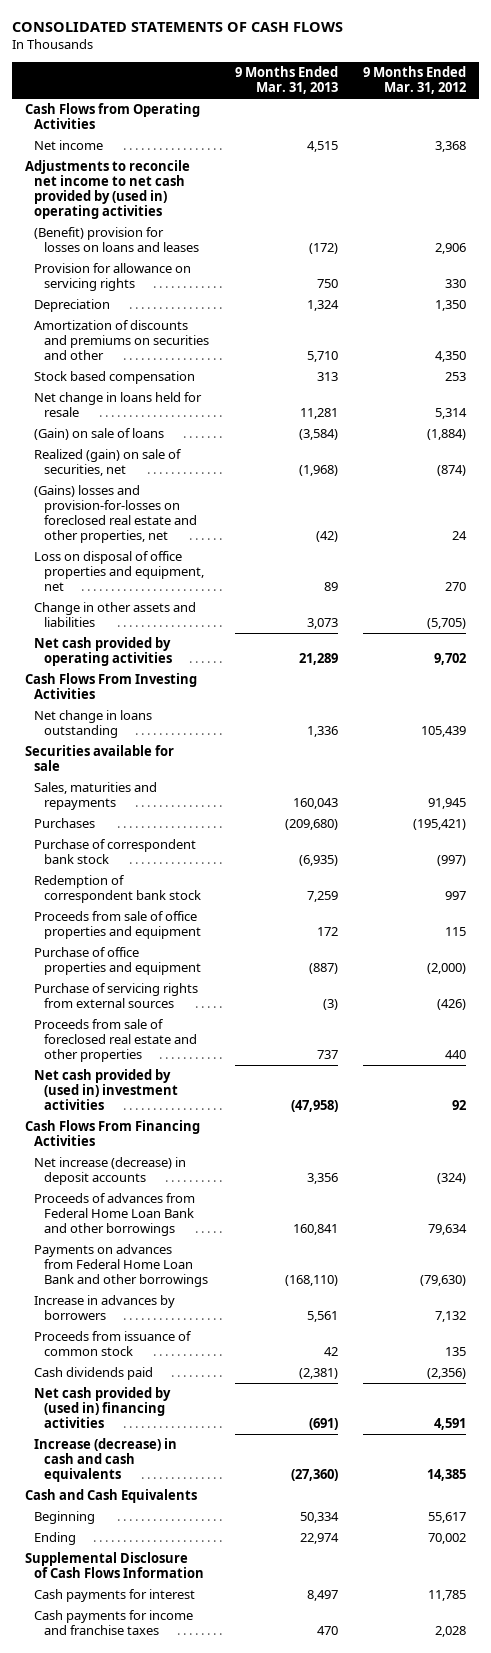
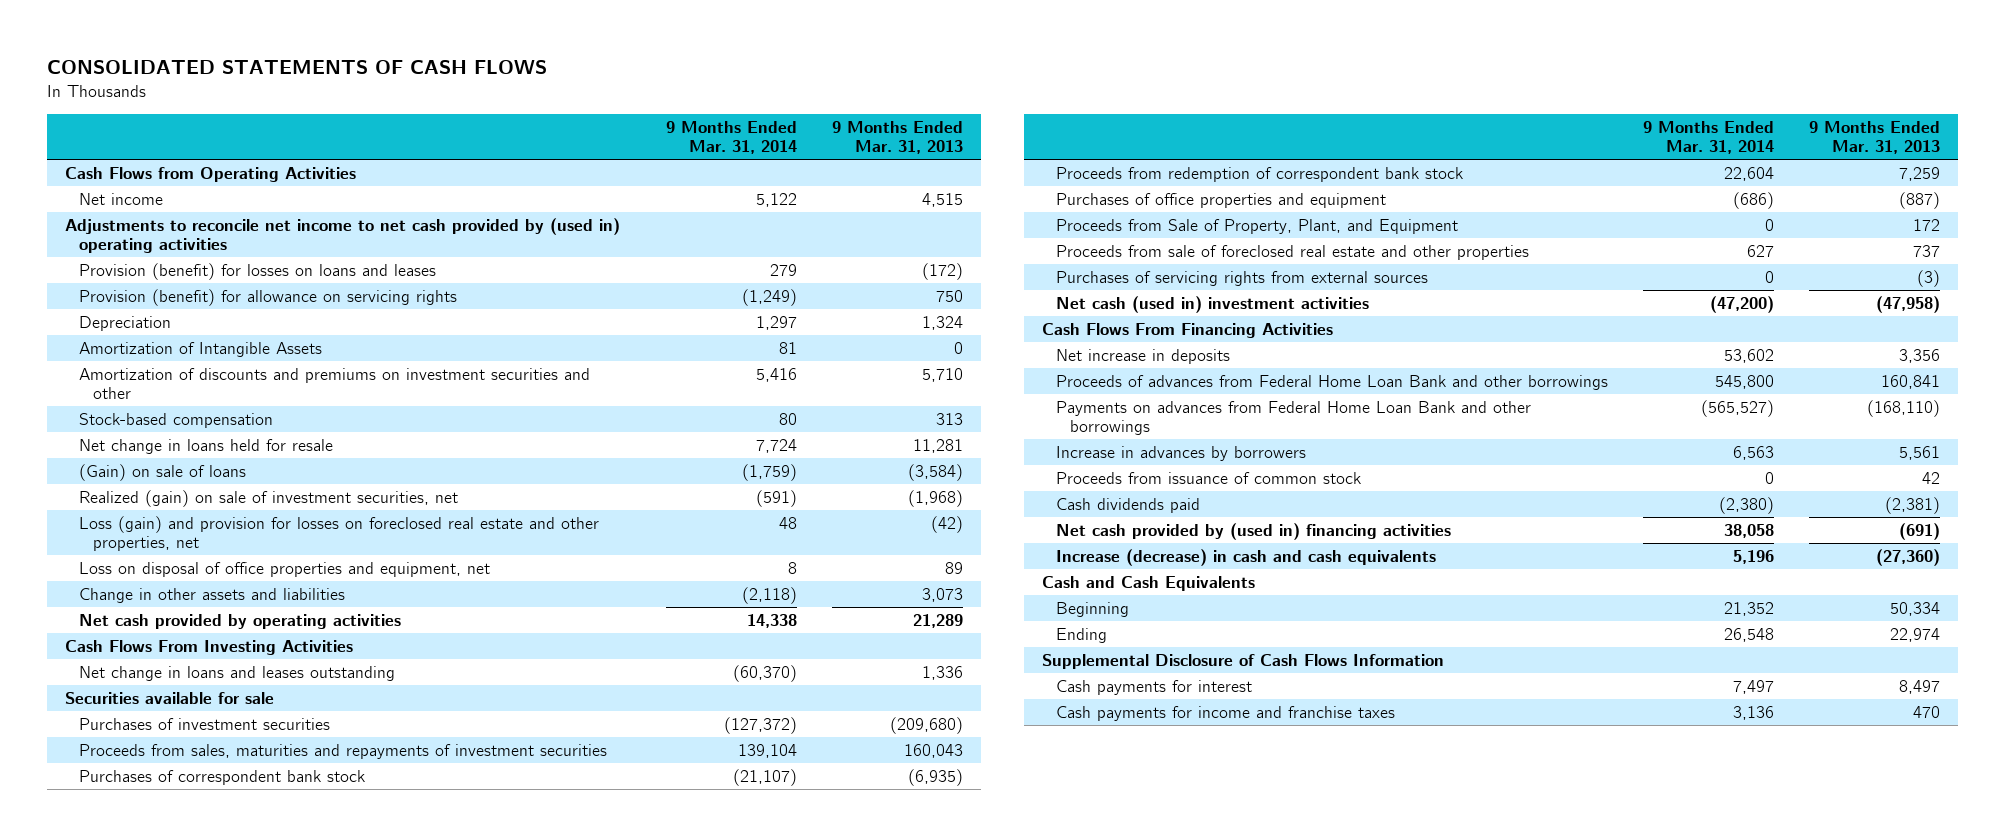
- | 9 Months Ended Mar. 31, 2013 | 9 Months Ended Mar. 31, 2012
+ | 9 Months Ended Mar. 31, 2014 | 9 Months Ended Mar. 31, 2013
- (Benefit) provision for losses on loans and leases | (172) | 2,906
- Provision for allowance on servicing rights | 750 | 330
+ Provision (benefit) for losses on loans and leases | 279 | (172)
+ Provision (benefit) for allowance on servicing rights | (1,249) | 750
- Amortization of discounts and premiums on securities and other | 5,710 | 4,350
- Stock based compensation | 313 | 253
+ Amortization of Intangible Assets | 81 | 0
+ Amortization of discounts and premiums on investment securities and other | 5,416 | 5,710
+ Stock-based compensation | 80 | 313
- Realized (gain) on sale of securities, net | (1,968) | (874)
- (Gains) losses and provision-for-losses on foreclosed real estate and other properties, net | (42) | 24
+ Realized (gain) on sale of investment securities, net | (591) | (1,968)
+ Loss (gain) and provision for losses on foreclosed real estate and other properties, net | 48 | (42)
- Net change in loans outstanding | 1,336 | 105,439
+ Net change in loans and leases outstanding | (60,370) | 1,336
- Sales, maturities and repayments | 160,043 | 91,945
- Purchases | (209,680) | (195,421)
- Purchase of correspondent bank stock | (6,935) | (997)
- Redemption of correspondent bank stock | 7,259 | 997
- Proceeds from sale of office properties and equipment | 172 | 115
- Purchase of office properties and equipment | (887) | (2,000)
- Purchase of servicing rights from external sources | (3) | (426)
+ Purchases of investment securities | (127,372) | (209,680)
+ Proceeds from sales, maturities and repayments of investment securities | 139,104 | 160,043
+ Purchases of correspondent bank stock | (21,107) | (6,935)
+ Proceeds from redemption of correspondent bank stock | 22,604 | 7,259
+ Purchases of office properties and equipment | (686) | (887)
+ Proceeds from Sale of Property, Plant, and Equipment | 0 | 172
- Net cash provided by (used in) investment activities | (47,958) | 92
+ Purchases of servicing rights from external sources | 0 | (3)
+ Net cash (used in) investment activities | (47,200) | (47,958)
- Net increase (decrease) in deposit accounts | 3,356 | (324)
+ Net increase in deposits | 53,602 | 3,356

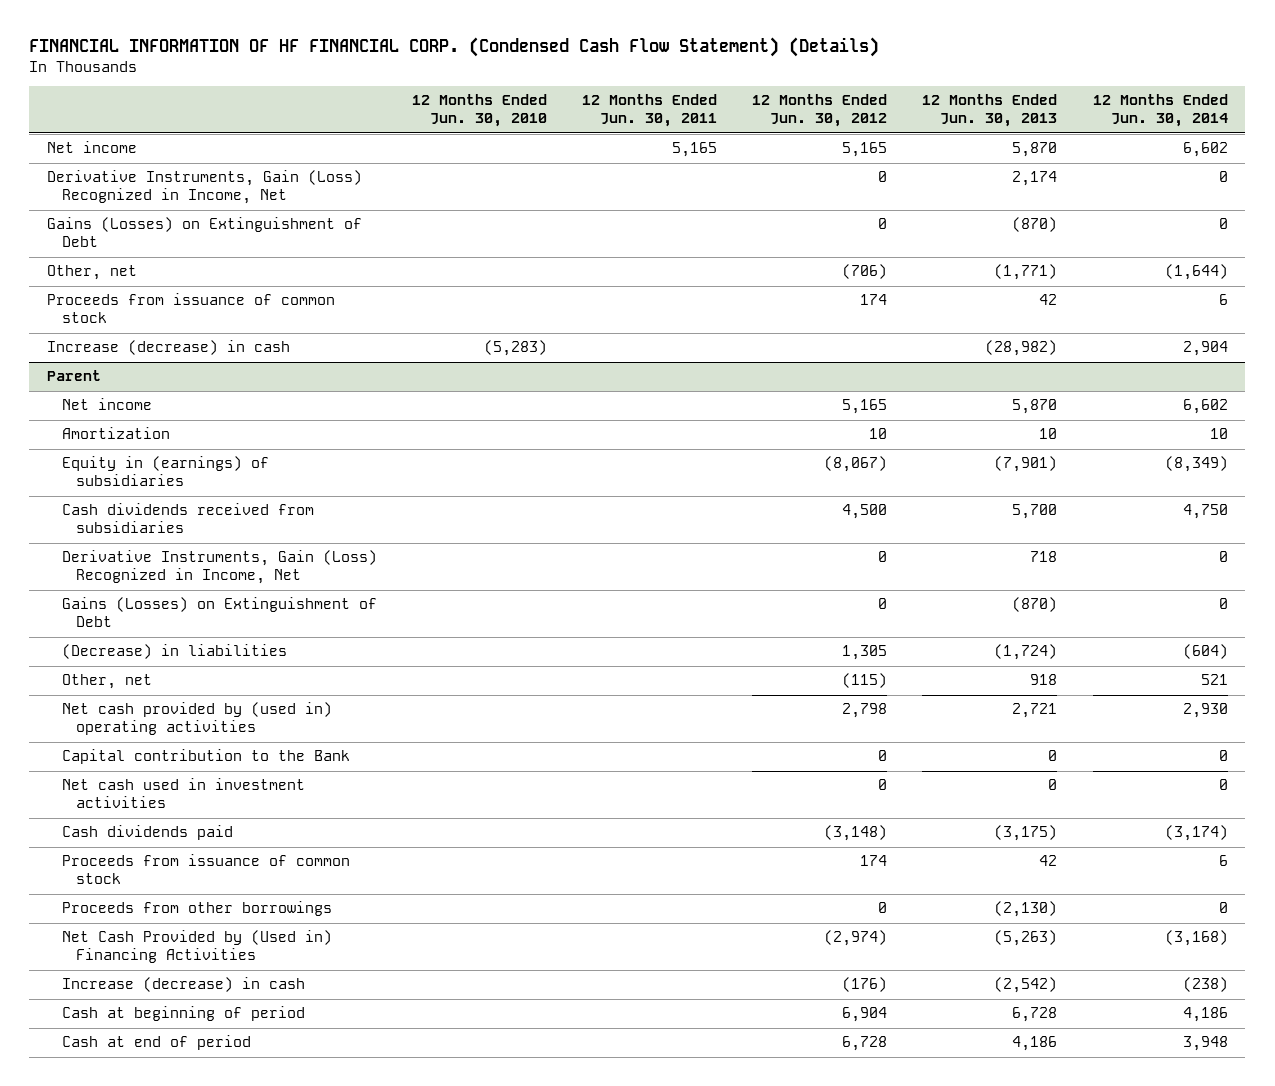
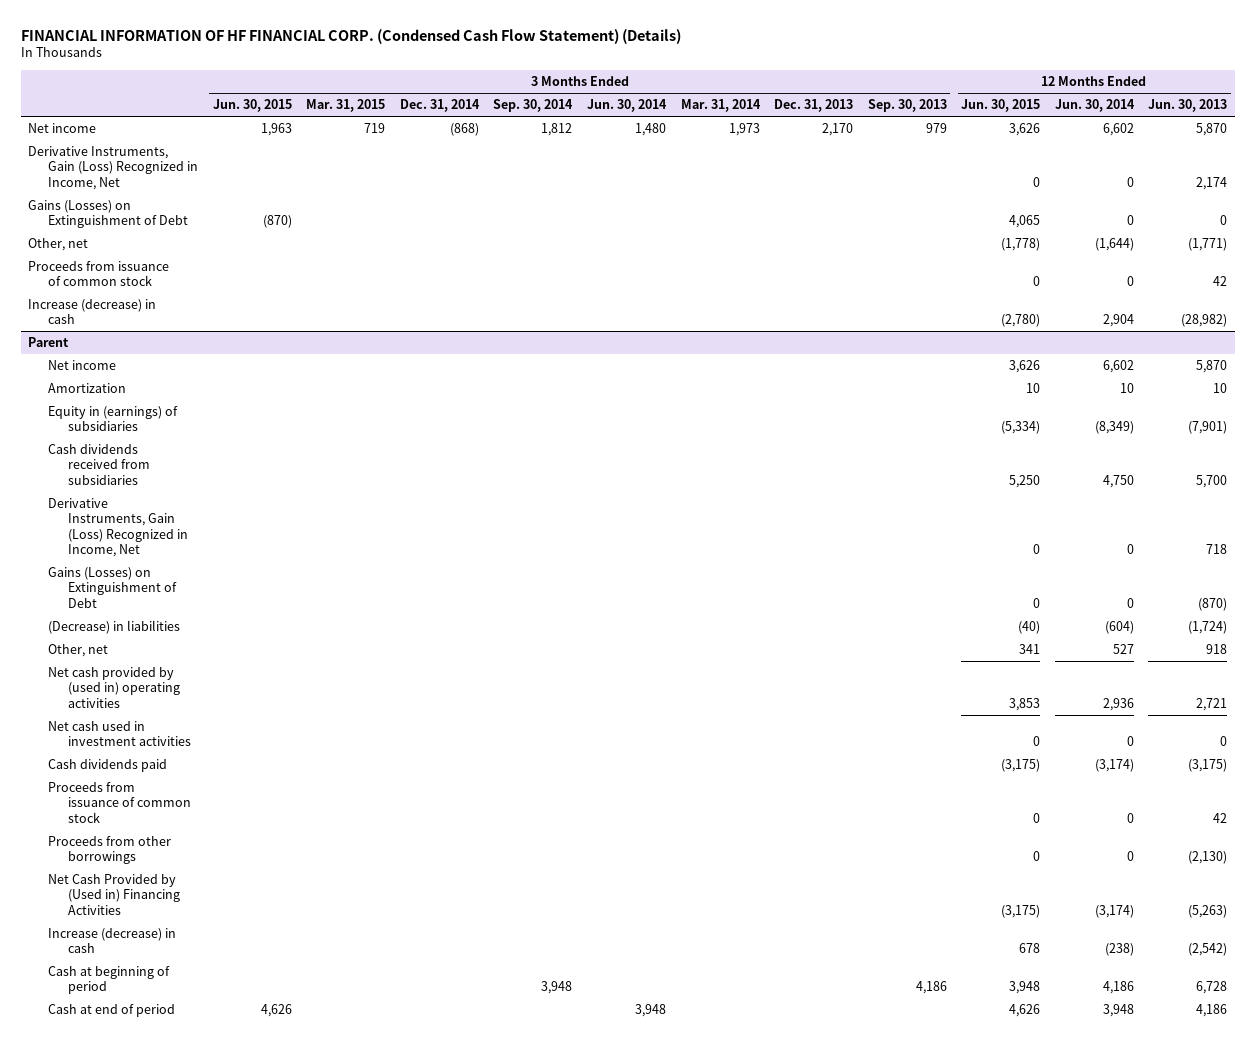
- | 12 Months Ended Jun. 30, 2010 | 12 Months Ended Jun. 30, 2011 | 12 Months Ended Jun. 30, 2012 | 12 Months Ended Jun. 30, 2013 | 12 Months Ended Jun. 30, 2014
+ | 3 Months Ended Jun. 30, 2015 | 3 Months Ended Mar. 31, 2015 | 3 Months Ended Dec. 31, 2014 | 3 Months Ended Sep. 30, 2014 | 3 Months Ended Jun. 30, 2014 | 3 Months Ended Mar. 31, 2014 | 3 Months Ended Dec. 31, 2013 | 3 Months Ended Sep. 30, 2013 | 12 Months Ended Jun. 30, 2015 | 12 Months Ended Jun. 30, 2014 | 12 Months Ended Jun. 30, 2013
- Gains (Losses) on Extinguishment of Debt | | | 0 | (870) | 0
+ Gains (Losses) on Extinguishment of Debt | (870) | | | | | | | | 4,065 | 0 | 0
- Proceeds from issuance of common stock | | | 174 | 42 | 6
+ Proceeds from issuance of common stock | | | | | | | | | 0 | 0 | 42
@ Parent
- Other, net | | | (115) | 918 | 521
- Net cash provided by (used in) operating activities | | | 2,798 | 2,721 | 2,930
- Capital contribution to the Bank | | | 0 | 0 | 0
+ Other, net | | | | | | | | | 341 | 527 | 918
+ Net cash provided by (used in) operating activities | | | | | | | | | 3,853 | 2,936 | 2,721
- Proceeds from issuance of common stock | | | 174 | 42 | 6
+ Proceeds from issuance of common stock | | | | | | | | | 0 | 0 | 42
- Net Cash Provided by (Used in) Financing Activities | | | (2,974) | (5,263) | (3,168)
+ Net Cash Provided by (Used in) Financing Activities | | | | | | | | | (3,175) | (3,174) | (5,263)

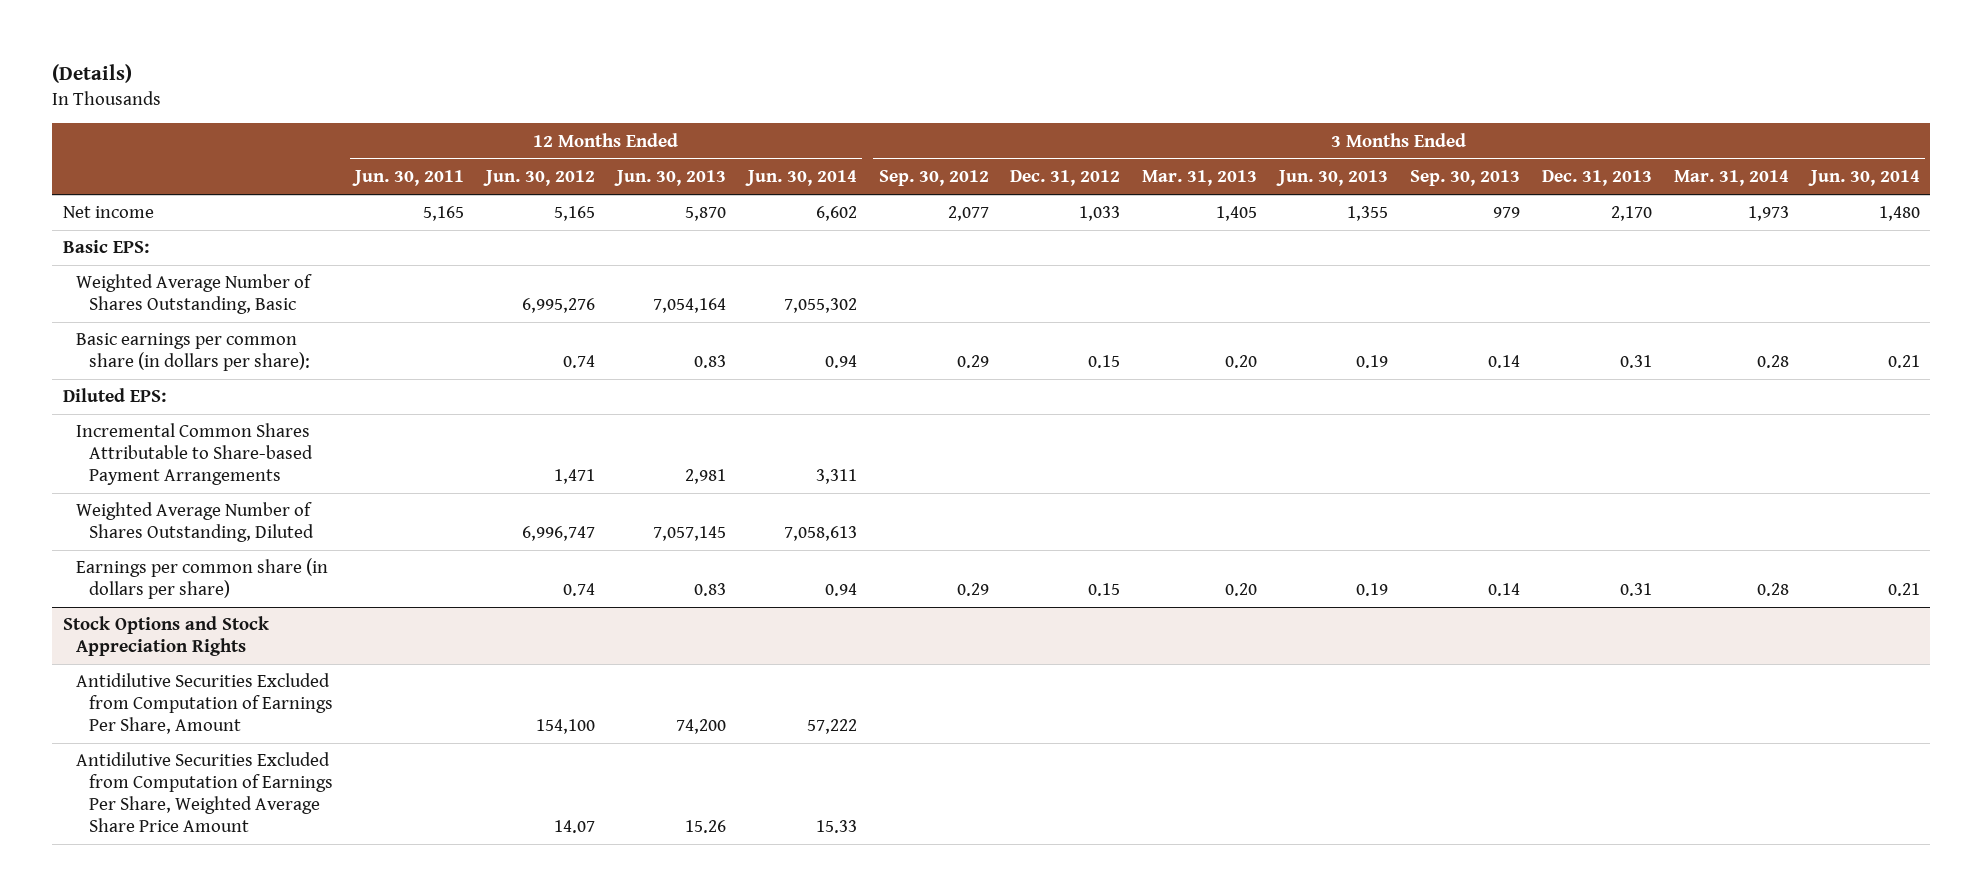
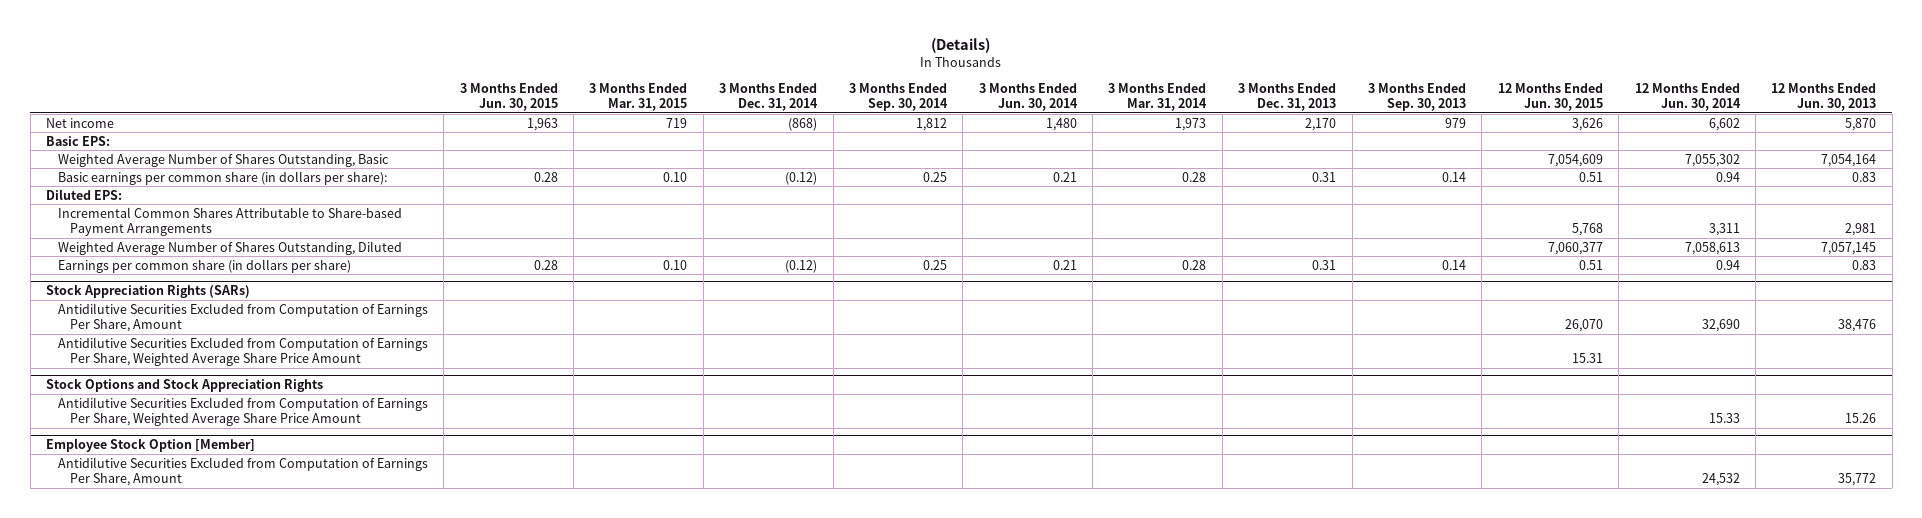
- | 12 Months Ended Jun. 30, 2011 | 12 Months Ended Jun. 30, 2012 | 12 Months Ended Jun. 30, 2013 | 12 Months Ended Jun. 30, 2014 | 3 Months Ended Sep. 30, 2012 | 3 Months Ended Dec. 31, 2012 | 3 Months Ended Mar. 31, 2013 | 3 Months Ended Jun. 30, 2013 | 3 Months Ended Sep. 30, 2013 | 3 Months Ended Dec. 31, 2013 | 3 Months Ended Mar. 31, 2014 | 3 Months Ended Jun. 30, 2014
+ | 3 Months Ended Jun. 30, 2015 | 3 Months Ended Mar. 31, 2015 | 3 Months Ended Dec. 31, 2014 | 3 Months Ended Sep. 30, 2014 | 3 Months Ended Jun. 30, 2014 | 3 Months Ended Mar. 31, 2014 | 3 Months Ended Dec. 31, 2013 | 3 Months Ended Sep. 30, 2013 | 12 Months Ended Jun. 30, 2015 | 12 Months Ended Jun. 30, 2014 | 12 Months Ended Jun. 30, 2013
+ Stock Appreciation Rights (SARs)
+ Antidilutive Securities Excluded from Computation of Earnings Per Share, Amount | | | | | | | | | 26,070 | 32,690 | 38,476
+ Antidilutive Securities Excluded from Computation of Earnings Per Share, Weighted Average Share Price Amount | | | | | | | | | 15.31 | |
@ Stock Options and Stock Appreciation Rights
- Antidilutive Securities Excluded from Computation of Earnings Per Share, Amount | | 154,100 | 74,200 | 57,222 | | | | | | | |
+ Employee Stock Option [Member]
+ Antidilutive Securities Excluded from Computation of Earnings Per Share, Amount | | | | | | | | | | 24,532 | 35,772

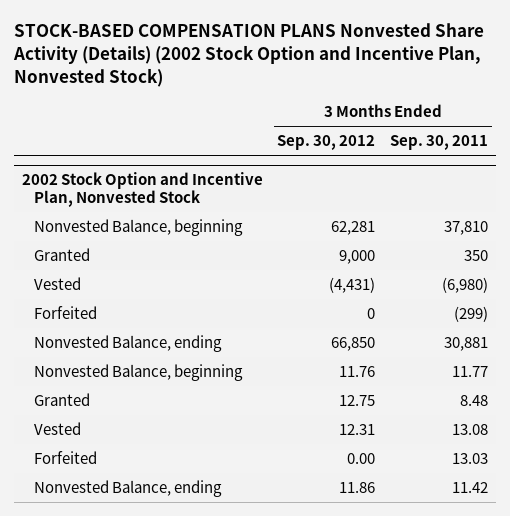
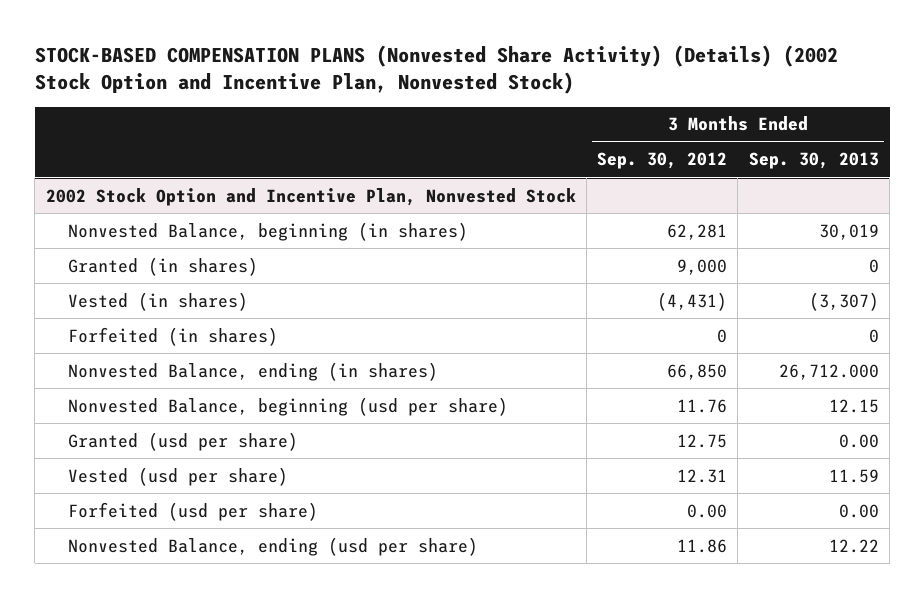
- STOCK-BASED COMPENSATION PLANS Nonvested Share Activity (Details) (2002 Stock Option and Incentive Plan, Nonvested Stock)
+ STOCK-BASED COMPENSATION PLANS (Nonvested Share Activity) (Details) (2002 Stock Option and Incentive Plan, Nonvested Stock)
- | 3 Months Ended Sep. 30, 2012 | 3 Months Ended Sep. 30, 2011
+ | 3 Months Ended Sep. 30, 2012 | 3 Months Ended Sep. 30, 2013
@ 2002 Stock Option and Incentive Plan, Nonvested Stock
- Nonvested Balance, beginning | 62,281 | 37,810
- Granted | 9,000 | 350
- Vested | (4,431) | (6,980)
- Forfeited | 0 | (299)
- Nonvested Balance, ending | 66,850 | 30,881
- Nonvested Balance, beginning | 11.76 | 11.77
- Granted | 12.75 | 8.48
- Vested | 12.31 | 13.08
- Forfeited | 0.00 | 13.03
- Nonvested Balance, ending | 11.86 | 11.42
+ Nonvested Balance, beginning (in shares) | 62,281 | 30,019
+ Granted (in shares) | 9,000 | 0
+ Vested (in shares) | (4,431) | (3,307)
+ Forfeited (in shares) | 0 | 0
+ Nonvested Balance, ending (in shares) | 66,850 | 26,712.000
+ Nonvested Balance, beginning (usd per share) | 11.76 | 12.15
+ Granted (usd per share) | 12.75 | 0.00
+ Vested (usd per share) | 12.31 | 11.59
+ Forfeited (usd per share) | 0.00 | 0.00
+ Nonvested Balance, ending (usd per share) | 11.86 | 12.22

